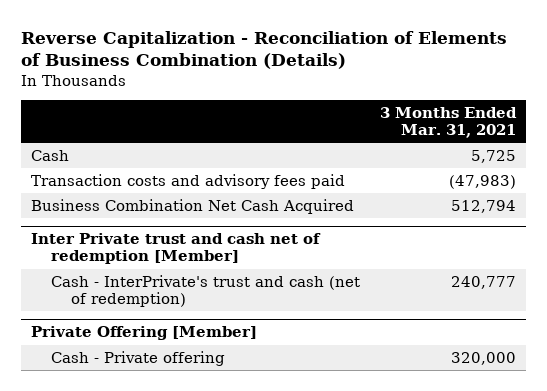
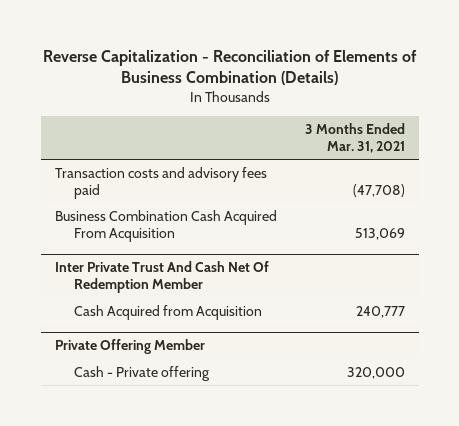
- Cash | 5,725
- Transaction costs and advisory fees paid | (47,983)
- Business Combination Net Cash Acquired | 512,794
- Inter Private trust and cash net of redemption [Member]
- Cash - InterPrivate's trust and cash (net of redemption) | 240,777
- Private Offering [Member]
+ Transaction costs and advisory fees paid | (47,708)
+ Business Combination Cash Acquired From Acquisition | 513,069
+ Inter Private Trust And Cash Net Of Redemption Member
+ Cash Acquired from Acquisition | 240,777
+ Private Offering Member

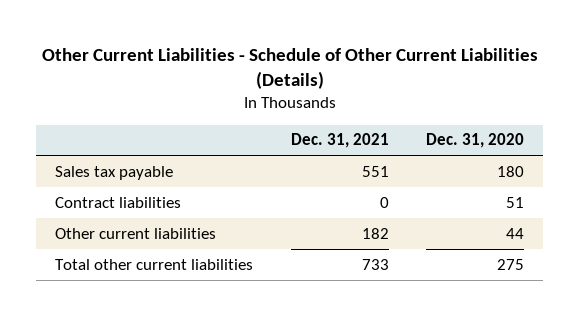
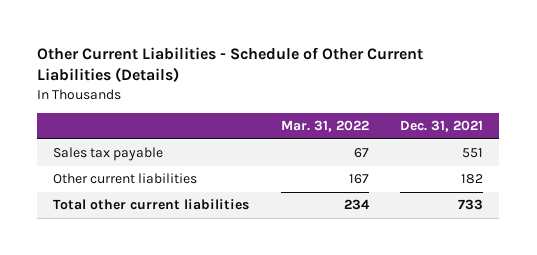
- | Dec. 31, 2021 | Dec. 31, 2020
+ | Mar. 31, 2022 | Dec. 31, 2021
- Contract liabilities | 0 | 51

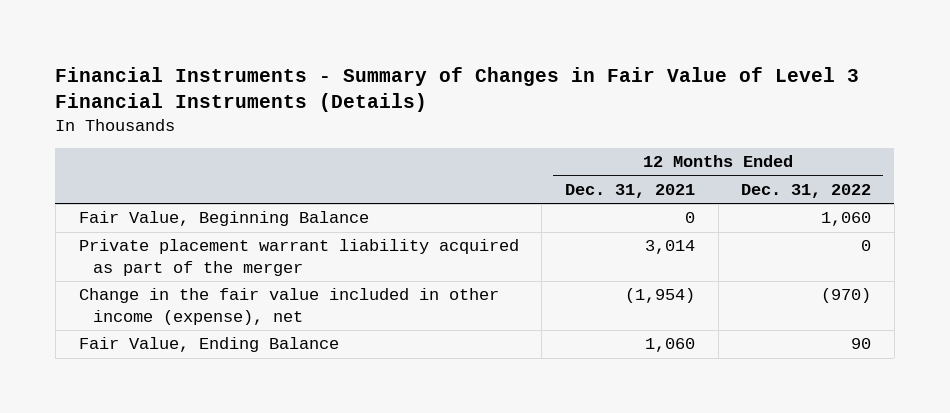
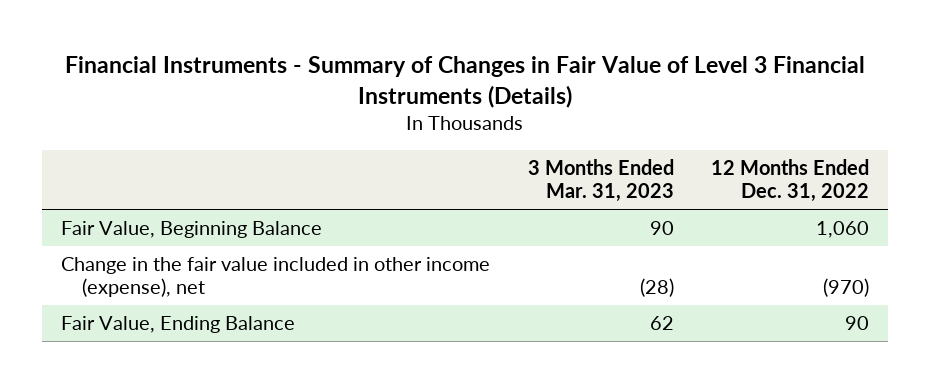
- | 12 Months Ended Dec. 31, 2021 | 12 Months Ended Dec. 31, 2022
+ | 3 Months Ended Mar. 31, 2023 | 12 Months Ended Dec. 31, 2022
- Private placement warrant liability acquired as part of the merger | 3,014 | 0

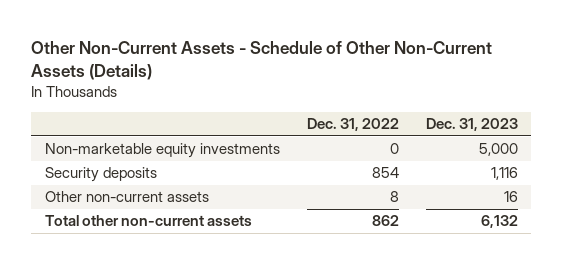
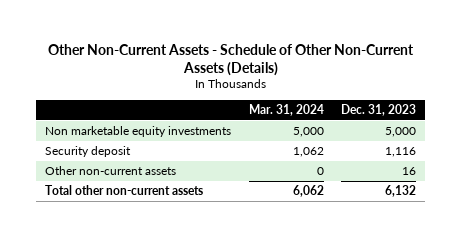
- | Dec. 31, 2022 | Dec. 31, 2023
+ | Mar. 31, 2024 | Dec. 31, 2023
- Non-marketable equity investments | 0 | 5,000
- Security deposits | 854 | 1,116
+ Non marketable equity investments | 5,000 | 5,000
+ Security deposit | 1,062 | 1,116

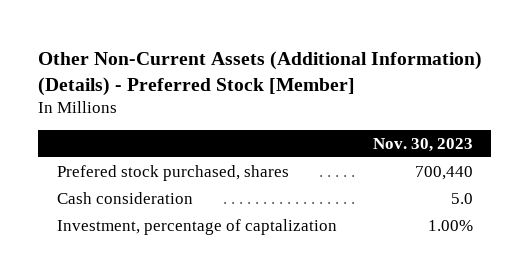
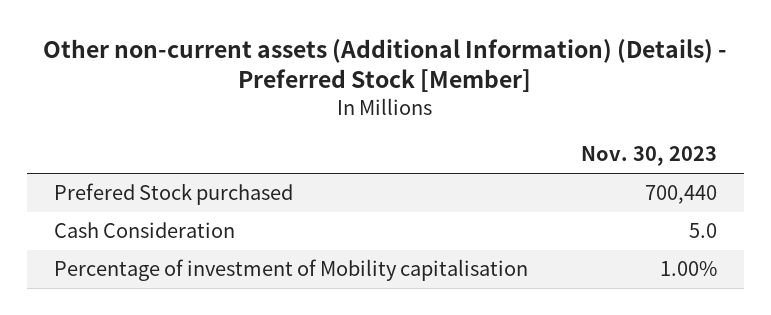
- Other Non-Current Assets (Additional Information) (Details) - Preferred Stock [Member]
+ Other non-current assets (Additional Information) (Details) - Preferred Stock [Member]
- Prefered stock purchased, shares | 700,440
- Cash consideration | 5.0
- Investment, percentage of captalization | 1.00%
+ Prefered Stock purchased | 700,440
+ Cash Consideration | 5.0
+ Percentage of investment of Mobility capitalisation | 1.00%

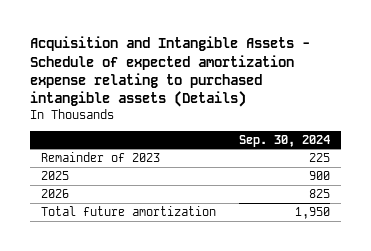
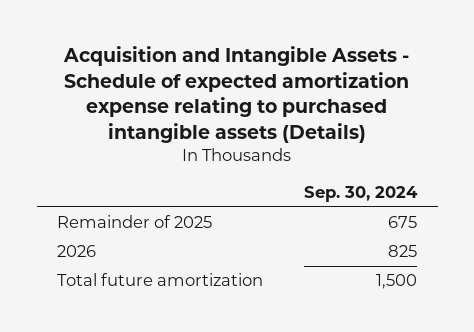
- Remainder of 2023 | 225
- 2025 | 900
+ Remainder of 2025 | 675
- Total future amortization | 1,950
+ Total future amortization | 1,500

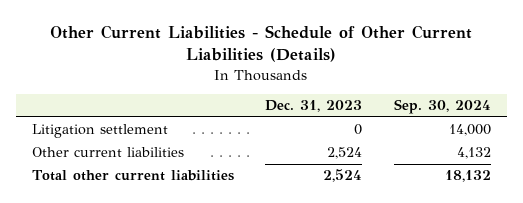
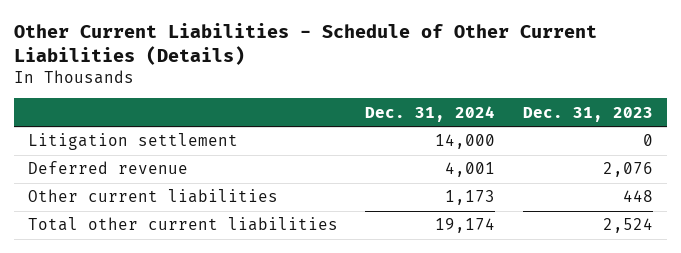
- | Dec. 31, 2023 | Sep. 30, 2024
+ | Dec. 31, 2024 | Dec. 31, 2023
- Other current liabilities | 2,524 | 4,132
+ Deferred revenue | 4,001 | 2,076
+ Other current liabilities | 1,173 | 448

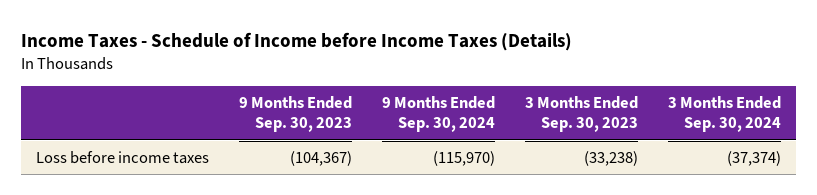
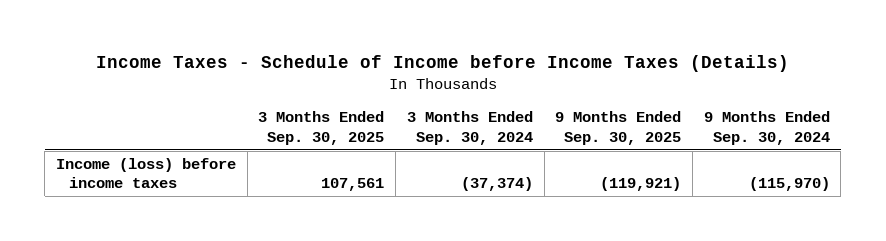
- | 9 Months Ended Sep. 30, 2023 | 9 Months Ended Sep. 30, 2024 | 3 Months Ended Sep. 30, 2023 | 3 Months Ended Sep. 30, 2024
+ | 3 Months Ended Sep. 30, 2025 | 3 Months Ended Sep. 30, 2024 | 9 Months Ended Sep. 30, 2025 | 9 Months Ended Sep. 30, 2024
- Loss before income taxes | (104,367) | (115,970) | (33,238) | (37,374)
+ Income (loss) before income taxes | 107,561 | (37,374) | (119,921) | (115,970)

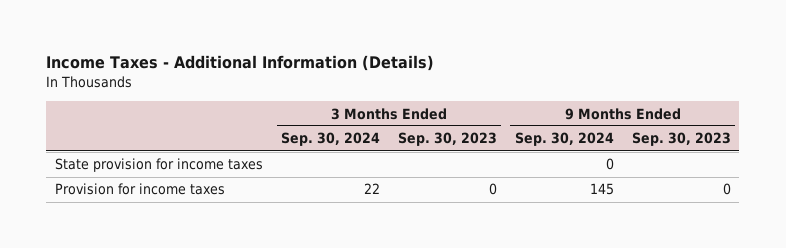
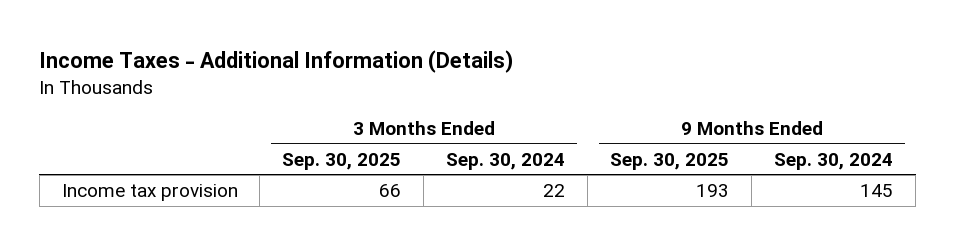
- | 3 Months Ended Sep. 30, 2024 | 3 Months Ended Sep. 30, 2023 | 9 Months Ended Sep. 30, 2024 | 9 Months Ended Sep. 30, 2023
+ | 3 Months Ended Sep. 30, 2025 | 3 Months Ended Sep. 30, 2024 | 9 Months Ended Sep. 30, 2025 | 9 Months Ended Sep. 30, 2024
- State provision for income taxes | | | 0 |
- Provision for income taxes | 22 | 0 | 145 | 0
+ Income tax provision | 66 | 22 | 193 | 145

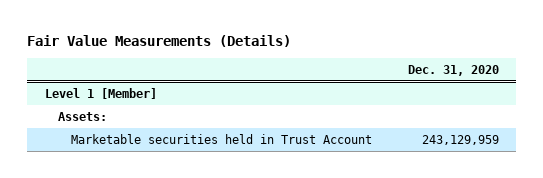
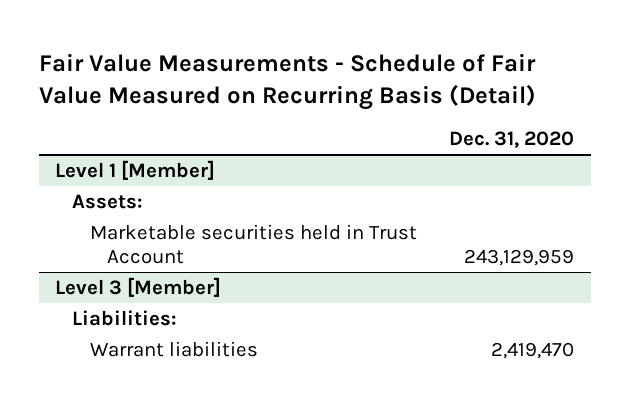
- Fair Value Measurements (Details)
+ Fair Value Measurements - Schedule of Fair Value Measured on Recurring Basis (Detail)
+ Level 3 [Member]
+ Liabilities:
+ Warrant liabilities | 2,419,470

